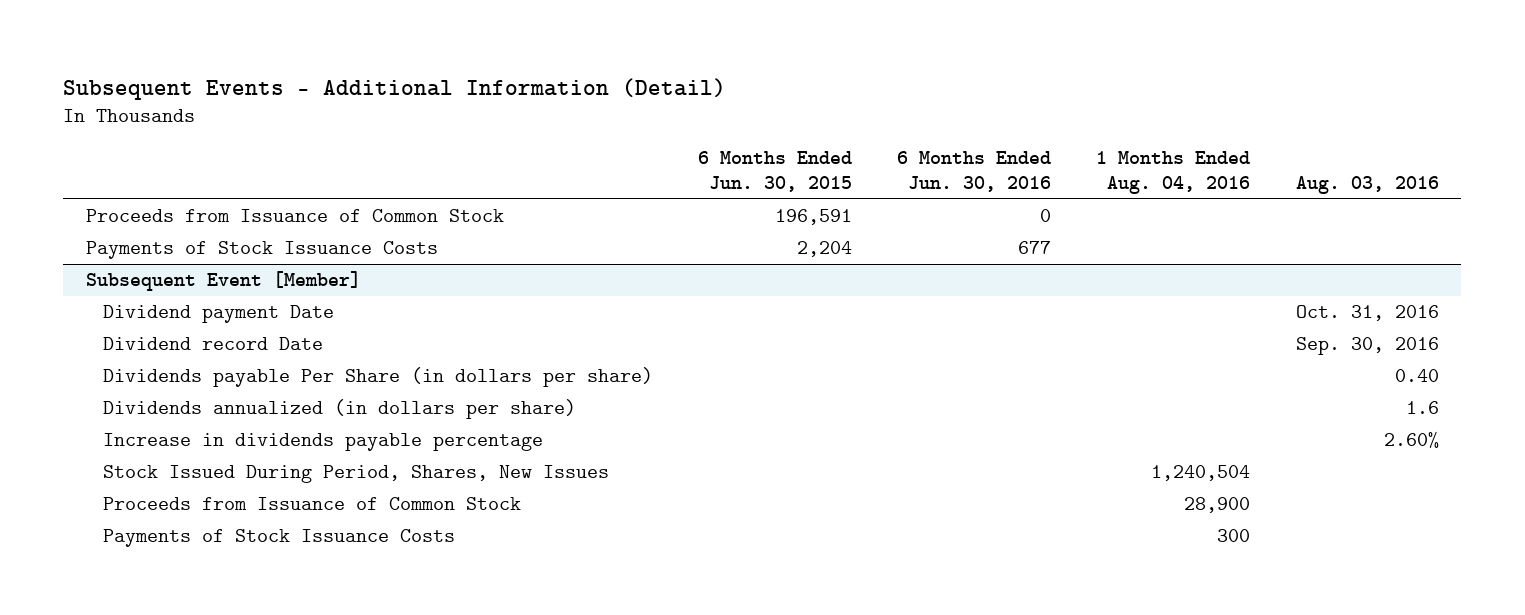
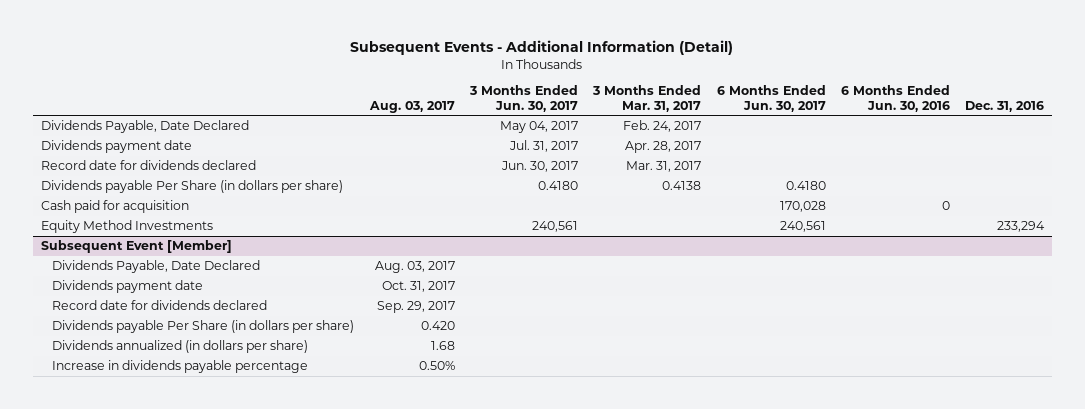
- | 6 Months Ended Jun. 30, 2015 | 6 Months Ended Jun. 30, 2016 | 1 Months Ended Aug. 04, 2016 | Aug. 03, 2016
+ | Aug. 03, 2017 | 3 Months Ended Jun. 30, 2017 | 3 Months Ended Mar. 31, 2017 | 6 Months Ended Jun. 30, 2017 | 6 Months Ended Jun. 30, 2016 | Dec. 31, 2016
- Proceeds from Issuance of Common Stock | 196,591 | 0 | |
- Payments of Stock Issuance Costs | 2,204 | 677 | |
+ Dividends Payable, Date Declared | | May 04, 2017 | Feb. 24, 2017 | | |
+ Dividends payment date | | Jul. 31, 2017 | Apr. 28, 2017 | | |
+ Record date for dividends declared | | Jun. 30, 2017 | Mar. 31, 2017 | | |
+ Dividends payable Per Share (in dollars per share) | | 0.4180 | 0.4138 | 0.4180 | |
+ Cash paid for acquisition | | | | 170,028 | 0 |
+ Equity Method Investments | | 240,561 | | 240,561 | | 233,294
@ Subsequent Event [Member]
- Dividend payment Date | | | | Oct. 31, 2016
- Dividend record Date | | | | Sep. 30, 2016
+ Dividends Payable, Date Declared | Aug. 03, 2017 | | | | |
+ Dividends payment date | Oct. 31, 2017 | | | | |
+ Record date for dividends declared | Sep. 29, 2017 | | | | |
- Stock Issued During Period, Shares, New Issues | | | 1,240,504 |
- Proceeds from Issuance of Common Stock | | | 28,900 |
- Payments of Stock Issuance Costs | | | 300 |

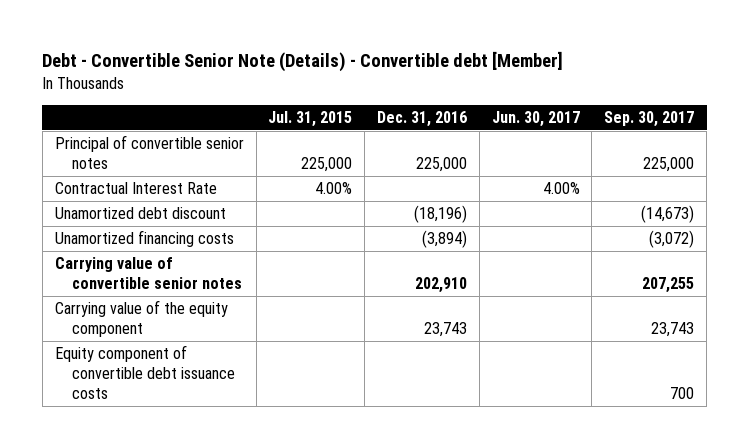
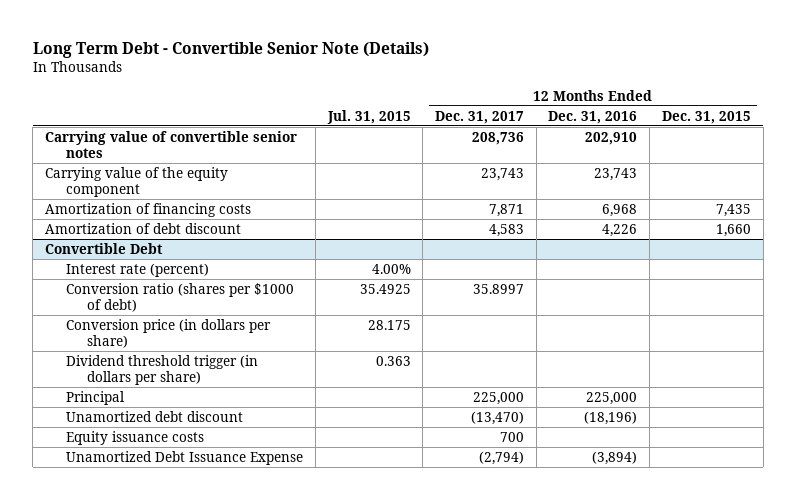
- Debt - Convertible Senior Note (Details) - Convertible debt [Member]
+ Long Term Debt - Convertible Senior Note (Details)
- | Jul. 31, 2015 | Dec. 31, 2016 | Jun. 30, 2017 | Sep. 30, 2017
+ | Jul. 31, 2015 | 12 Months Ended Dec. 31, 2017 | 12 Months Ended Dec. 31, 2016 | 12 Months Ended Dec. 31, 2015
- Principal of convertible senior notes | 225,000 | 225,000 | | 225,000
- Contractual Interest Rate | 4.00% | | 4.00% |
- Unamortized debt discount | | (18,196) | | (14,673)
- Unamortized financing costs | | (3,894) | | (3,072)
- Equity component of convertible debt issuance costs | | | | 700
+ Amortization of financing costs | | 7,871 | 6,968 | 7,435
+ Amortization of debt discount | | 4,583 | 4,226 | 1,660
+ Convertible Debt
+ Interest rate (percent) | 4.00% | | |
+ Conversion ratio (shares per $1000 of debt) | 35.4925 | 35.8997 | |
+ Conversion price (in dollars per share) | 28.175 | | |
+ Dividend threshold trigger (in dollars per share) | 0.363 | | |
+ Principal | | 225,000 | 225,000 |
+ Unamortized debt discount | | (13,470) | (18,196) |
+ Equity issuance costs | | 700 | |
+ Unamortized Debt Issuance Expense | | (2,794) | (3,894) |

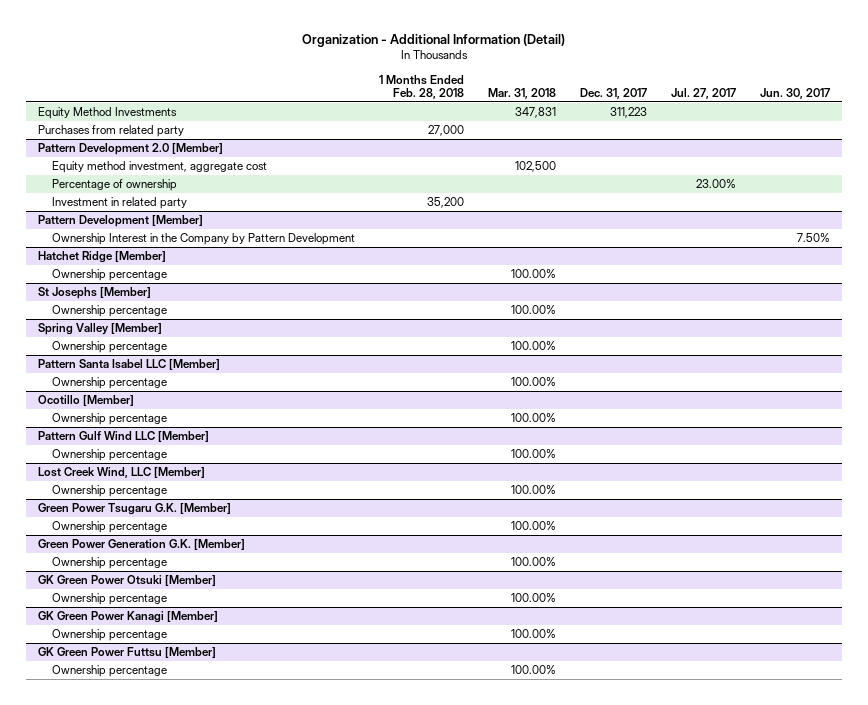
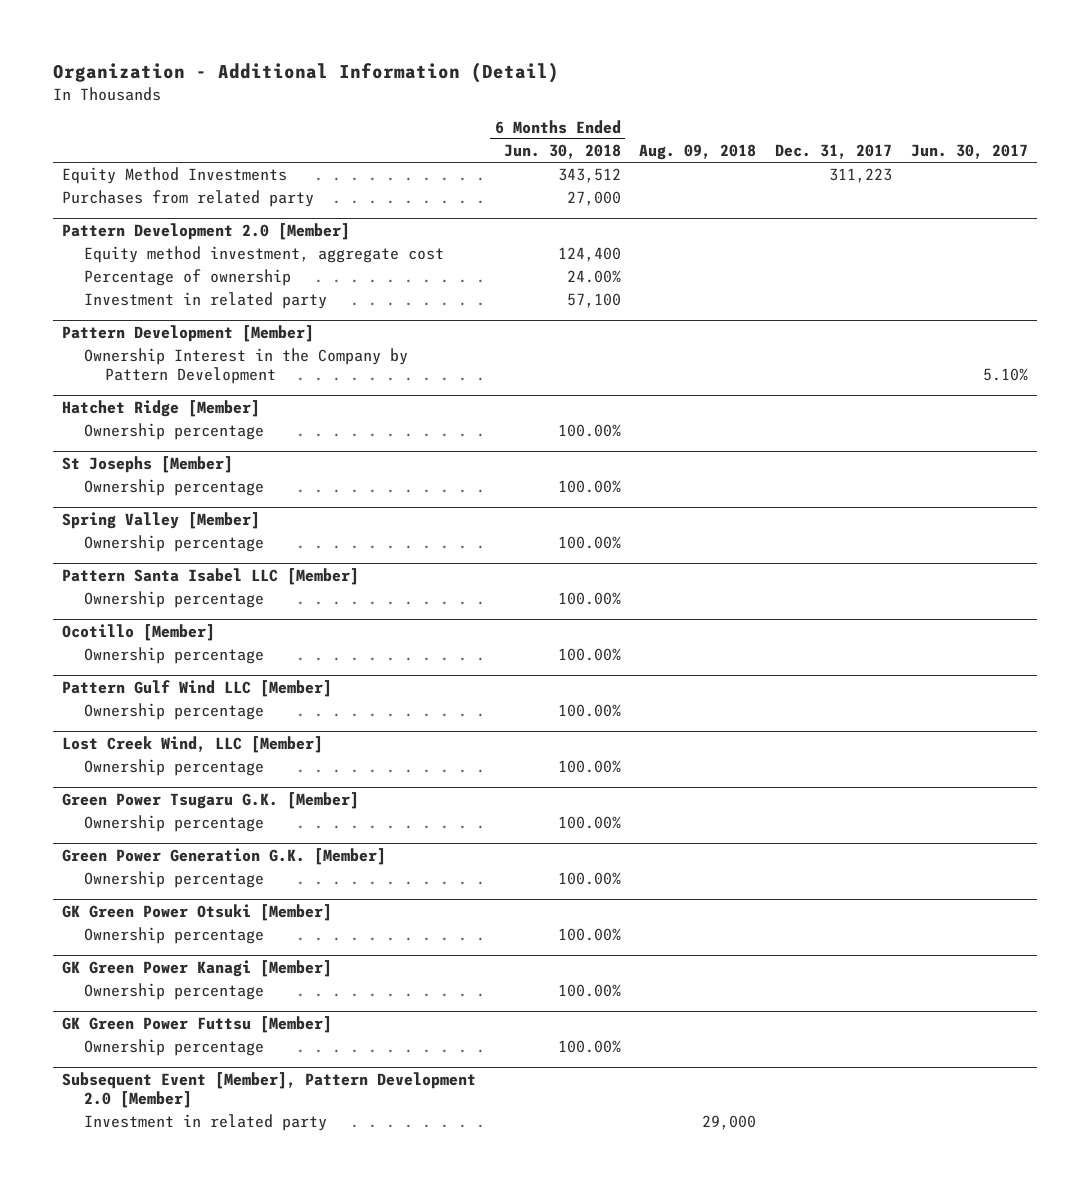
- | 1 Months Ended Feb. 28, 2018 | Mar. 31, 2018 | Dec. 31, 2017 | Jul. 27, 2017 | Jun. 30, 2017
+ | 6 Months Ended Jun. 30, 2018 | Aug. 09, 2018 | Dec. 31, 2017 | Jun. 30, 2017
@ Pattern Development [Member]
- Ownership Interest in the Company by Pattern Development | | | | | 7.50%
+ Ownership Interest in the Company by Pattern Development | | | | 5.10%
+ Subsequent Event [Member], Pattern Development 2.0 [Member]
+ Investment in related party | | 29,000 | |

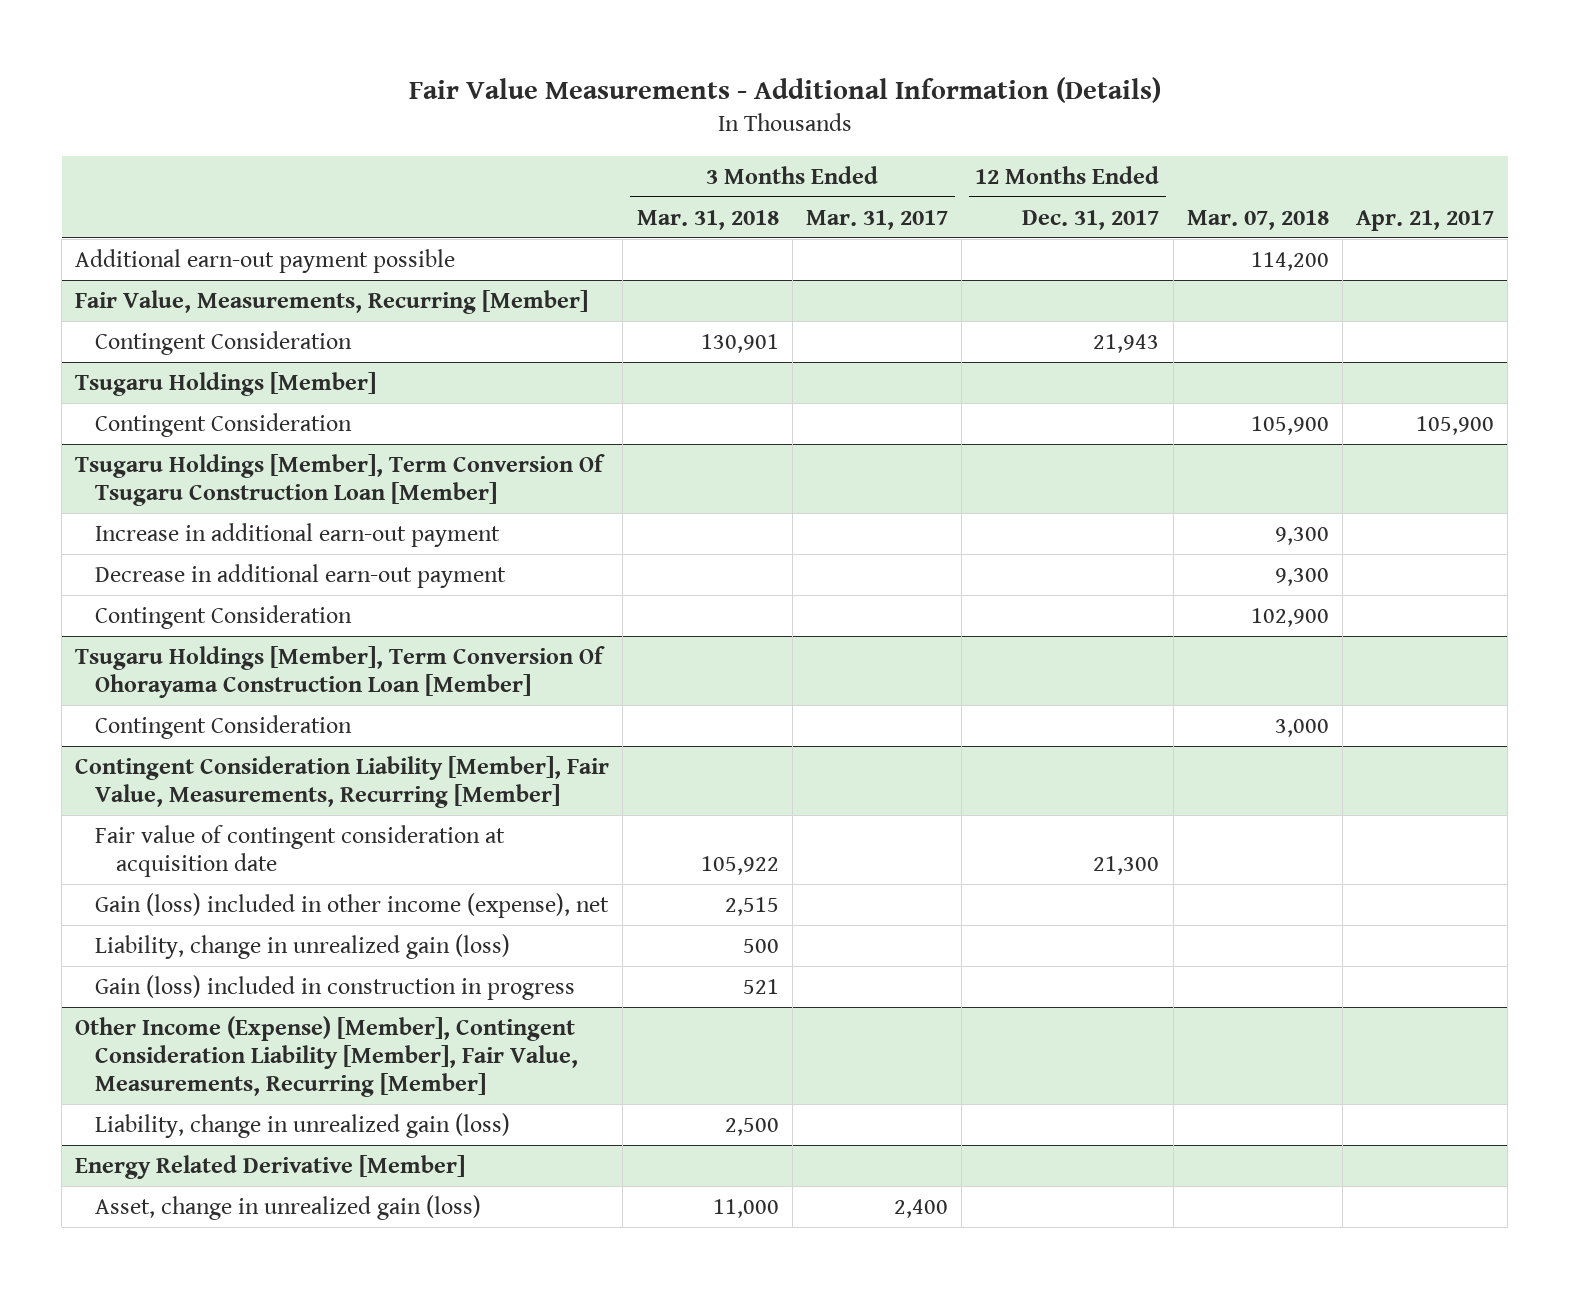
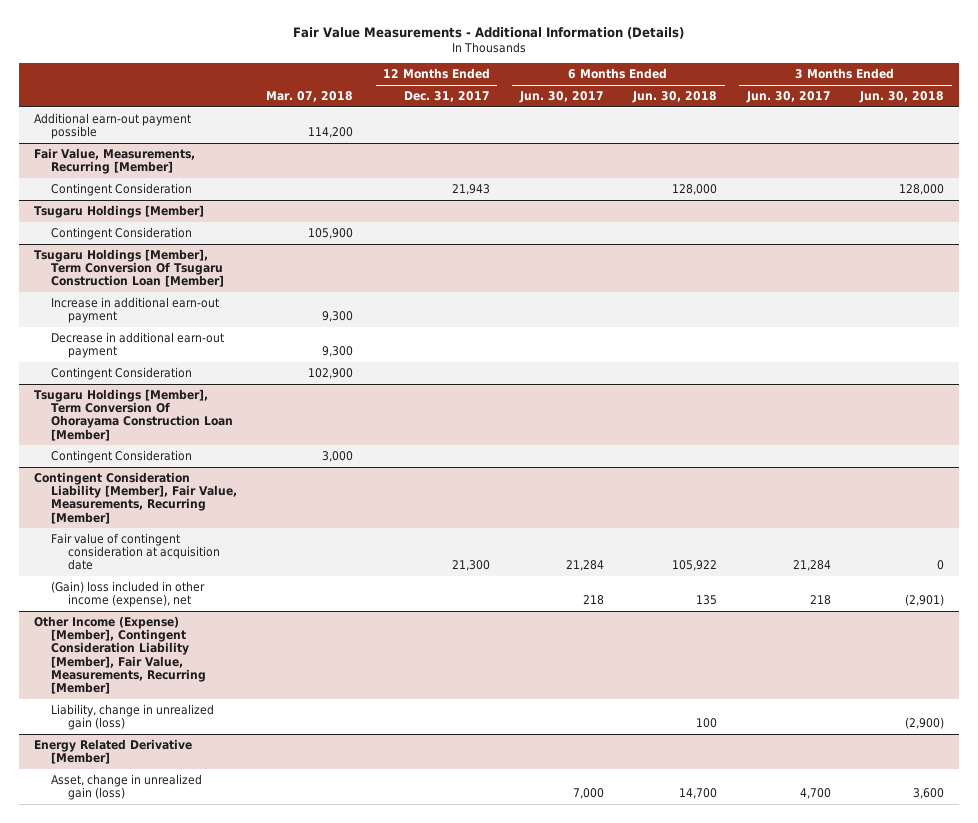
- | 3 Months Ended Mar. 31, 2018 | 3 Months Ended Mar. 31, 2017 | 12 Months Ended Dec. 31, 2017 | Mar. 07, 2018 | Apr. 21, 2017
+ | Mar. 07, 2018 | 12 Months Ended Dec. 31, 2017 | 6 Months Ended Jun. 30, 2017 | 6 Months Ended Jun. 30, 2018 | 3 Months Ended Jun. 30, 2017 | 3 Months Ended Jun. 30, 2018
@ Contingent Consideration Liability [Member], Fair Value, Measurements, Recurring [Member]
- Gain (loss) included in other income (expense), net | 2,515 | | | |
- Liability, change in unrealized gain (loss) | 500 | | | |
- Gain (loss) included in construction in progress | 521 | | | |
+ (Gain) loss included in other income (expense), net | | | 218 | 135 | 218 | (2,901)

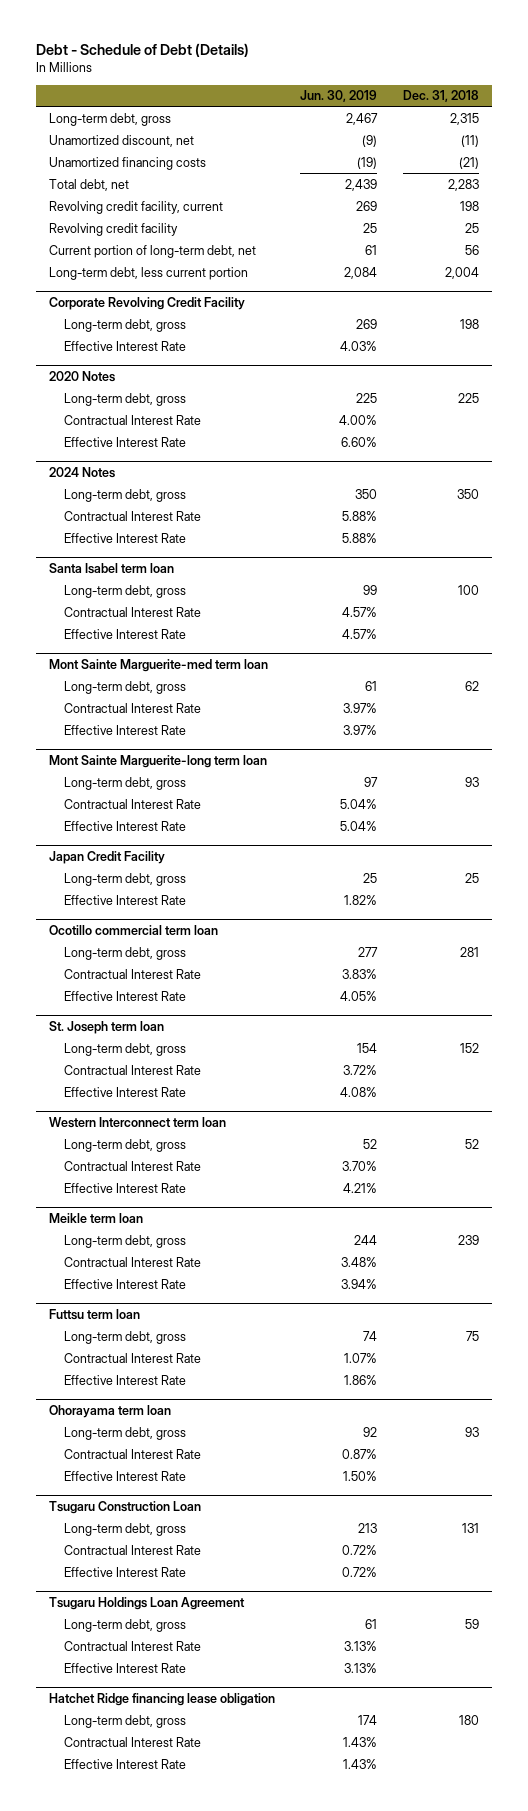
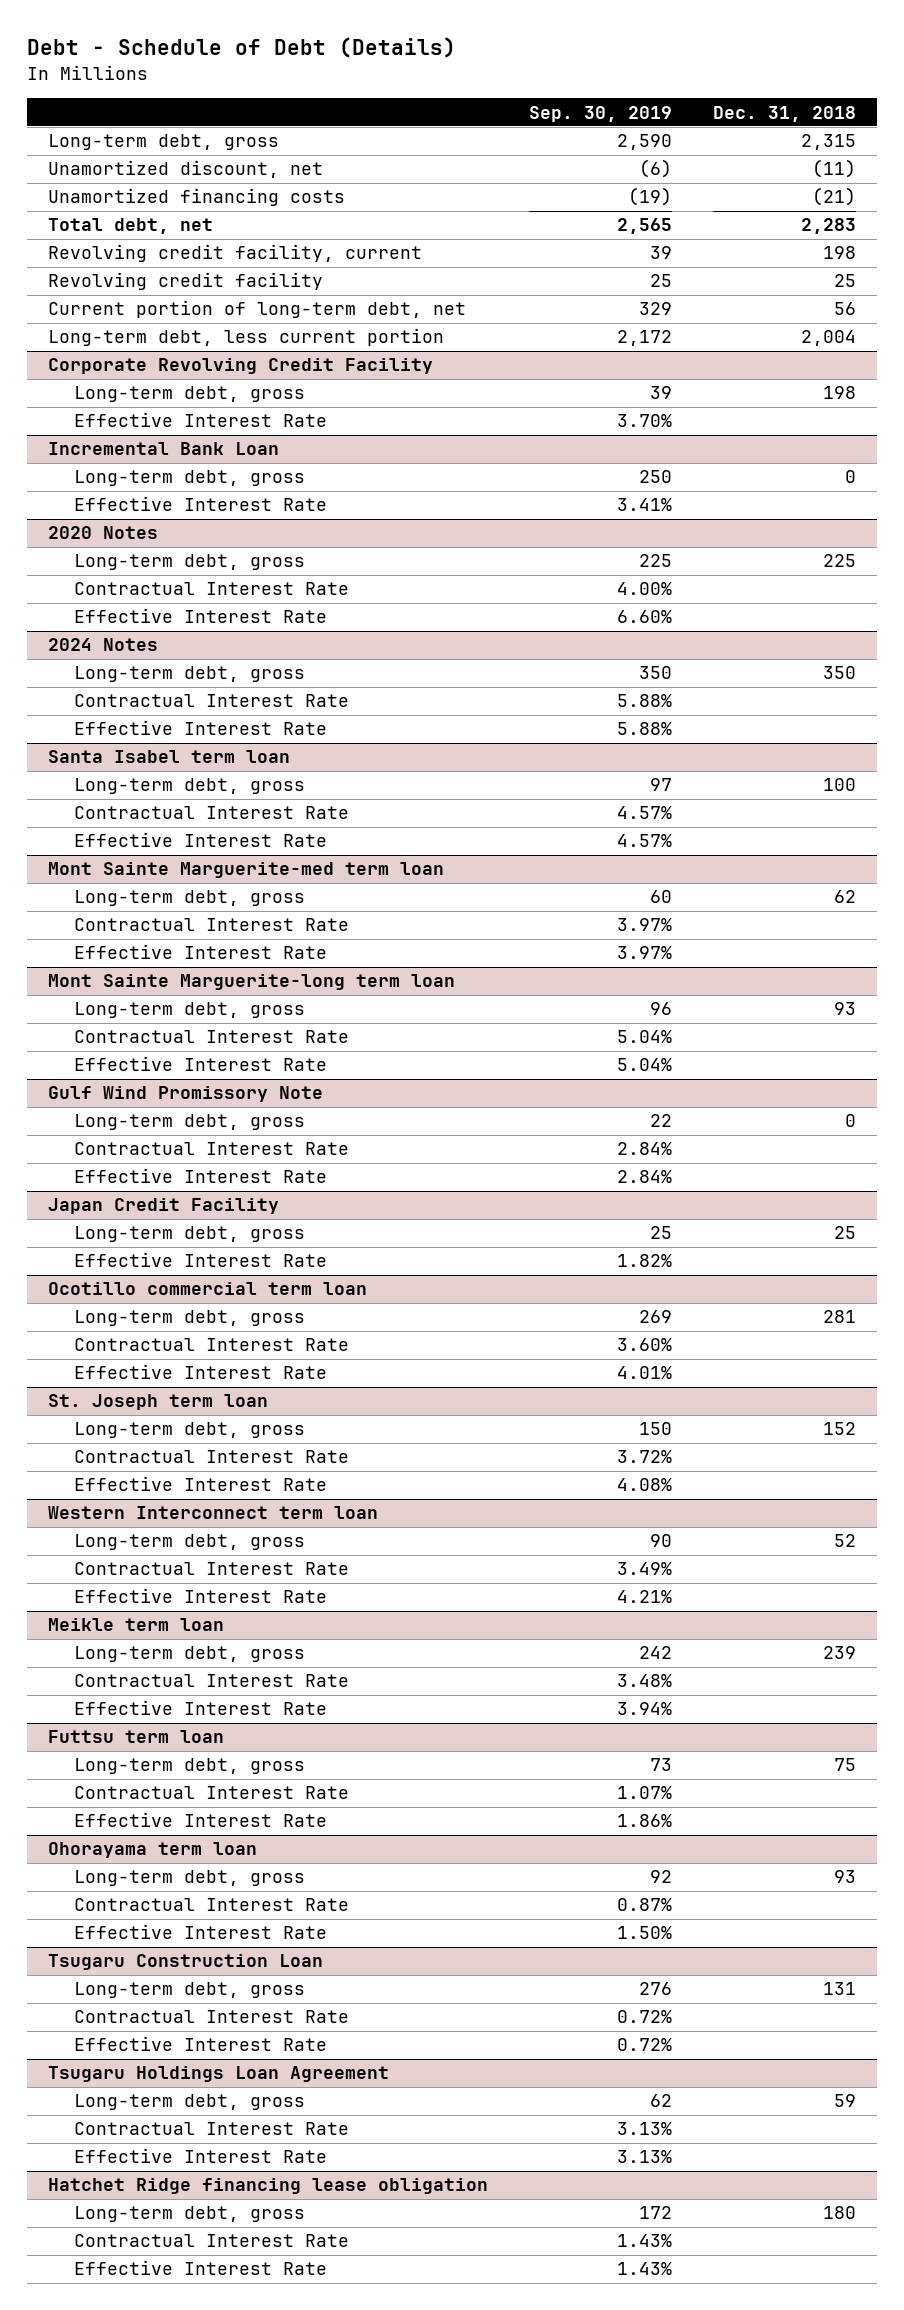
- | Jun. 30, 2019 | Dec. 31, 2018
+ | Sep. 30, 2019 | Dec. 31, 2018
+ Incremental Bank Loan
+ Long-term debt, gross | 250 | 0
+ Effective Interest Rate | 3.41% |
+ Gulf Wind Promissory Note
+ Long-term debt, gross | 22 | 0
+ Contractual Interest Rate | 2.84% |
+ Effective Interest Rate | 2.84% |

